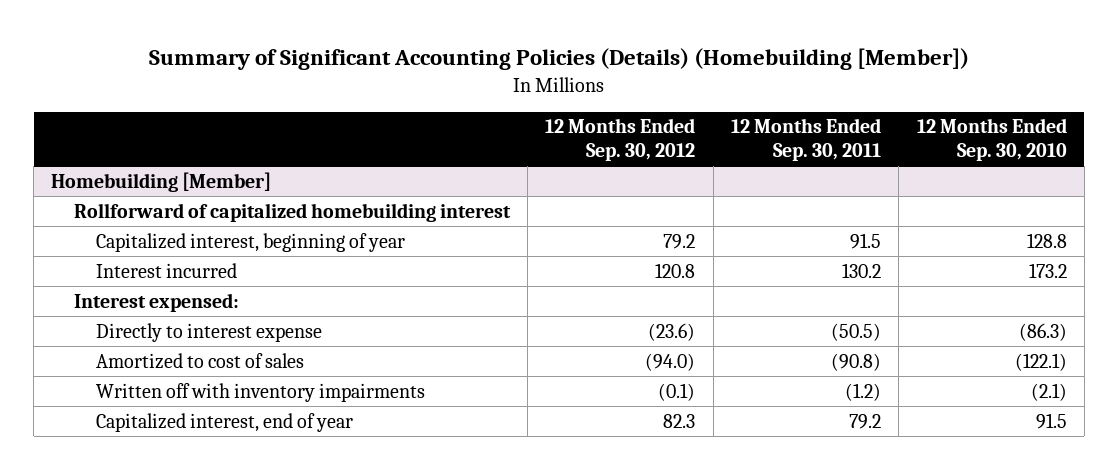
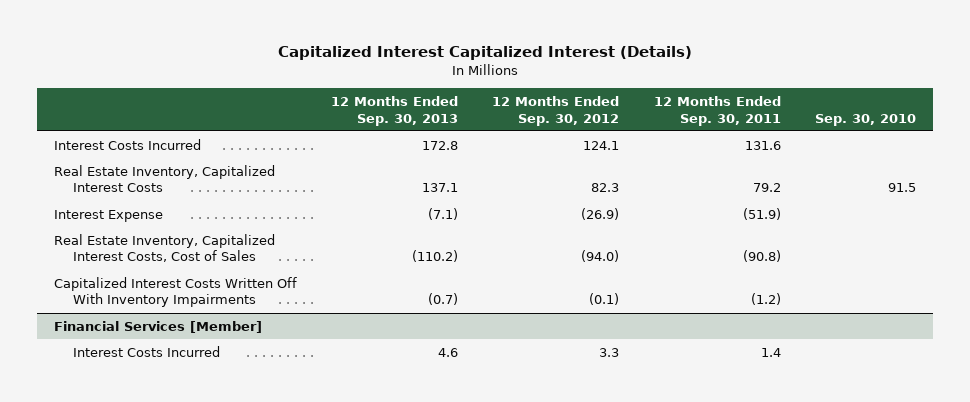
- Summary of Significant Accounting Policies (Details) (Homebuilding [Member])
+ Capitalized Interest Capitalized Interest (Details)
- | 12 Months Ended Sep. 30, 2012 | 12 Months Ended Sep. 30, 2011 | 12 Months Ended Sep. 30, 2010
+ | 12 Months Ended Sep. 30, 2013 | 12 Months Ended Sep. 30, 2012 | 12 Months Ended Sep. 30, 2011 | Sep. 30, 2010
- Homebuilding [Member]
- Rollforward of capitalized homebuilding interest
- Capitalized interest, beginning of year | 79.2 | 91.5 | 128.8
- Interest incurred | 120.8 | 130.2 | 173.2
- Interest expensed:
- Directly to interest expense | (23.6) | (50.5) | (86.3)
- Amortized to cost of sales | (94.0) | (90.8) | (122.1)
- Written off with inventory impairments | (0.1) | (1.2) | (2.1)
- Capitalized interest, end of year | 82.3 | 79.2 | 91.5
+ Interest Costs Incurred | 172.8 | 124.1 | 131.6 |
+ Real Estate Inventory, Capitalized Interest Costs | 137.1 | 82.3 | 79.2 | 91.5
+ Interest Expense | (7.1) | (26.9) | (51.9) |
+ Real Estate Inventory, Capitalized Interest Costs, Cost of Sales | (110.2) | (94.0) | (90.8) |
+ Capitalized Interest Costs Written Off With Inventory Impairments | (0.7) | (0.1) | (1.2) |
+ Financial Services [Member]
+ Interest Costs Incurred | 4.6 | 3.3 | 1.4 |

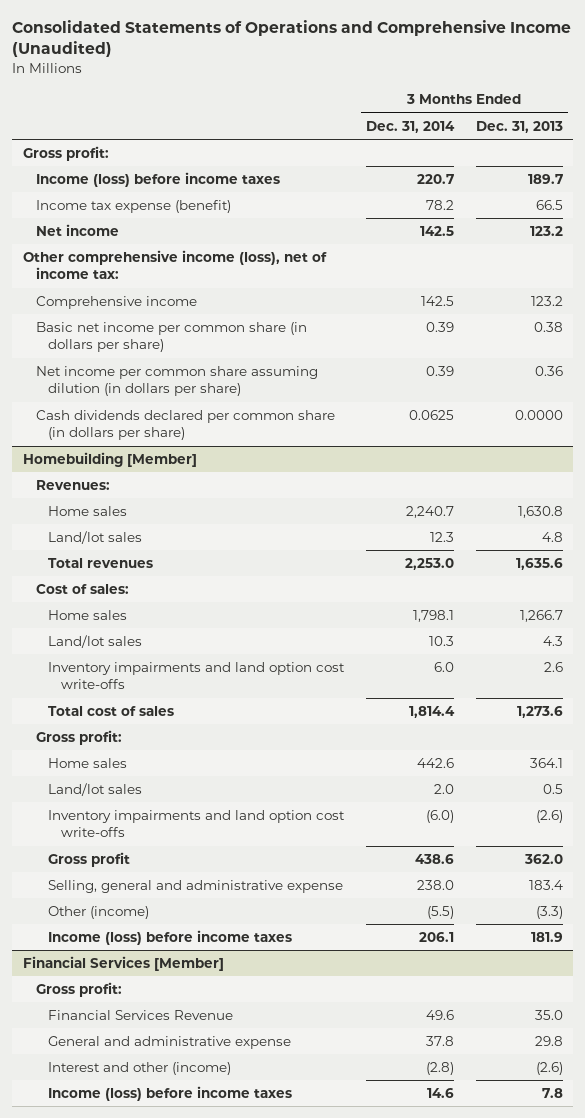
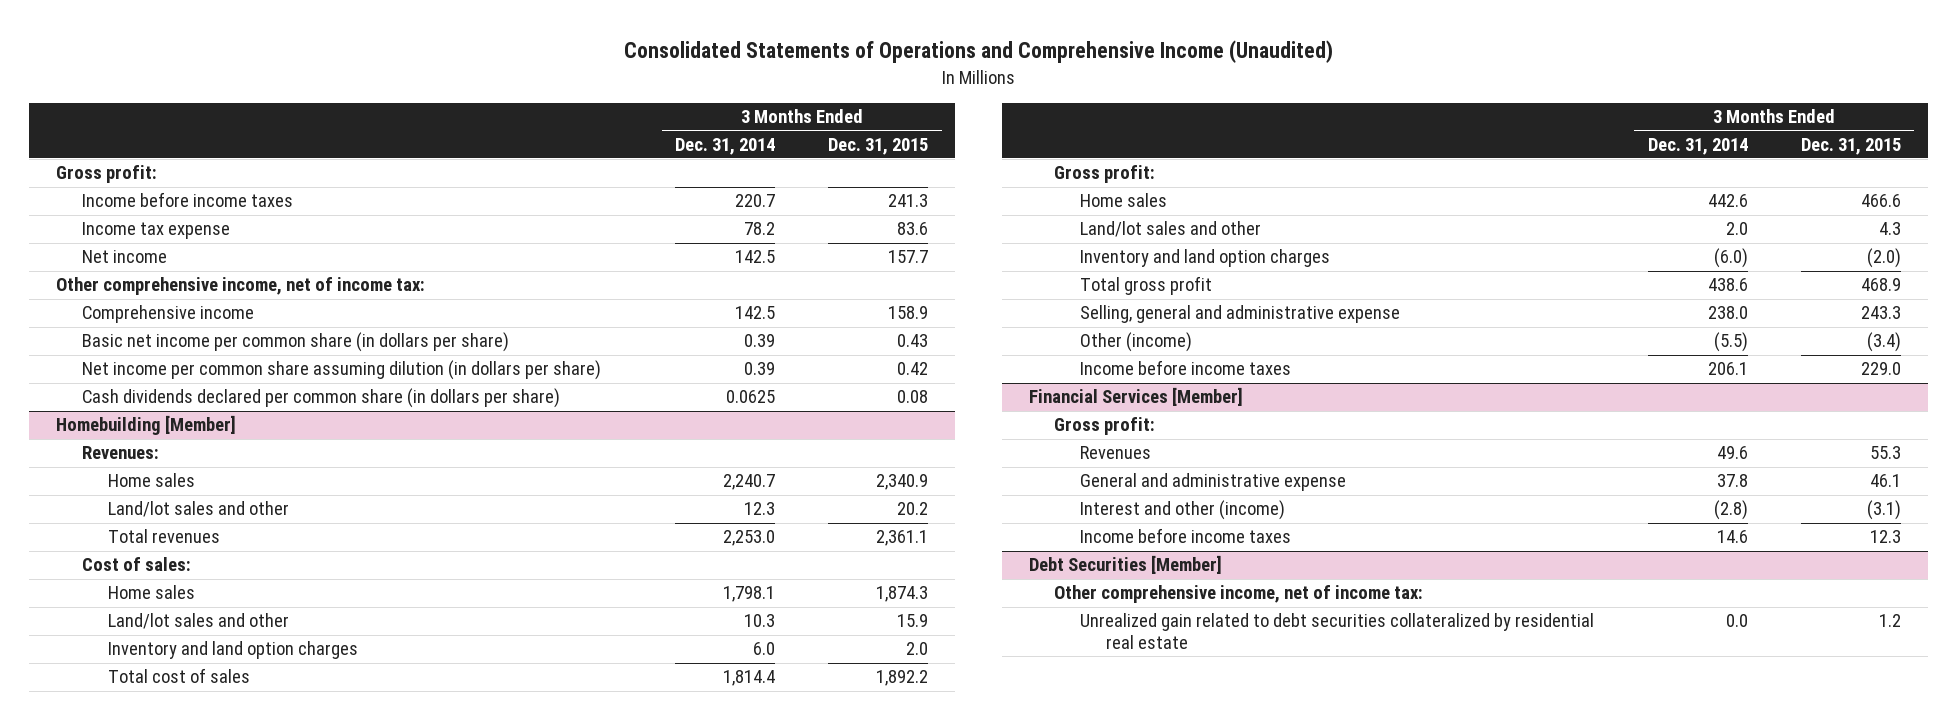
- | 3 Months Ended Dec. 31, 2014 | 3 Months Ended Dec. 31, 2013
+ | 3 Months Ended Dec. 31, 2014 | 3 Months Ended Dec. 31, 2015
- Income (loss) before income taxes | 220.7 | 189.7
- Income tax expense (benefit) | 78.2 | 66.5
+ Income before income taxes | 220.7 | 241.3
+ Income tax expense | 78.2 | 83.6
- Other comprehensive income (loss), net of income tax:
+ Other comprehensive income, net of income tax:
@ Homebuilding [Member]
- Land/lot sales | 12.3 | 4.8
+ Land/lot sales and other | 12.3 | 20.2
- Land/lot sales | 10.3 | 4.3
- Inventory impairments and land option cost write-offs | 6.0 | 2.6
+ Land/lot sales and other | 10.3 | 15.9
+ Inventory and land option charges | 6.0 | 2.0
- Land/lot sales | 2.0 | 0.5
- Inventory impairments and land option cost write-offs | (6.0) | (2.6)
- Gross profit | 438.6 | 362.0
+ Land/lot sales and other | 2.0 | 4.3
+ Inventory and land option charges | (6.0) | (2.0)
+ Total gross profit | 438.6 | 468.9
- Income (loss) before income taxes | 206.1 | 181.9
+ Income before income taxes | 206.1 | 229.0
@ Financial Services [Member]
- Financial Services Revenue | 49.6 | 35.0
+ Revenues | 49.6 | 55.3
- Income (loss) before income taxes | 14.6 | 7.8
+ Income before income taxes | 14.6 | 12.3
+ Debt Securities [Member]
+ Other comprehensive income, net of income tax:
+ Unrealized gain related to debt securities collateralized by residential real estate | 0.0 | 1.2

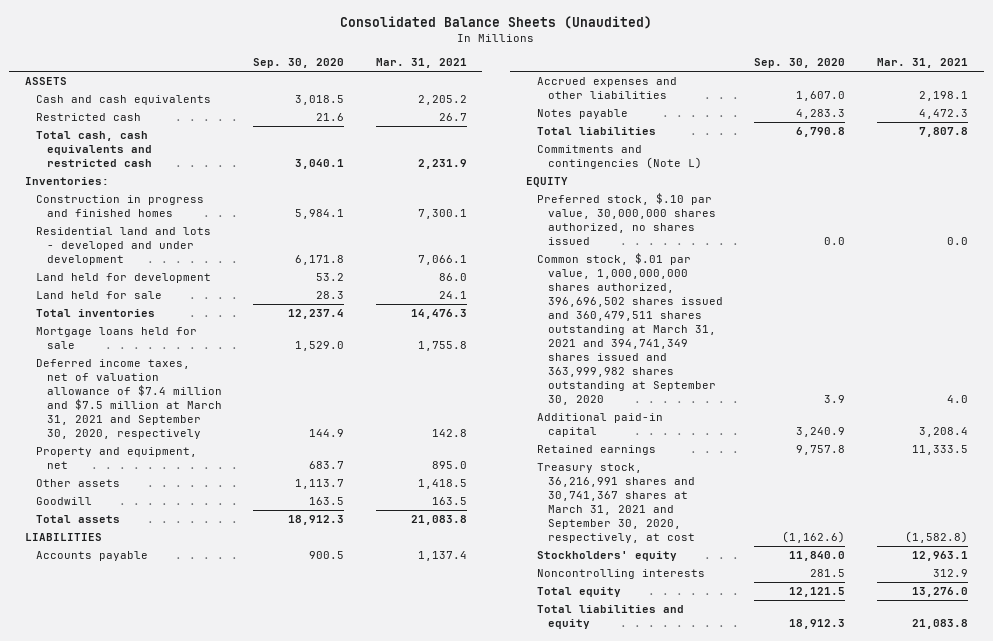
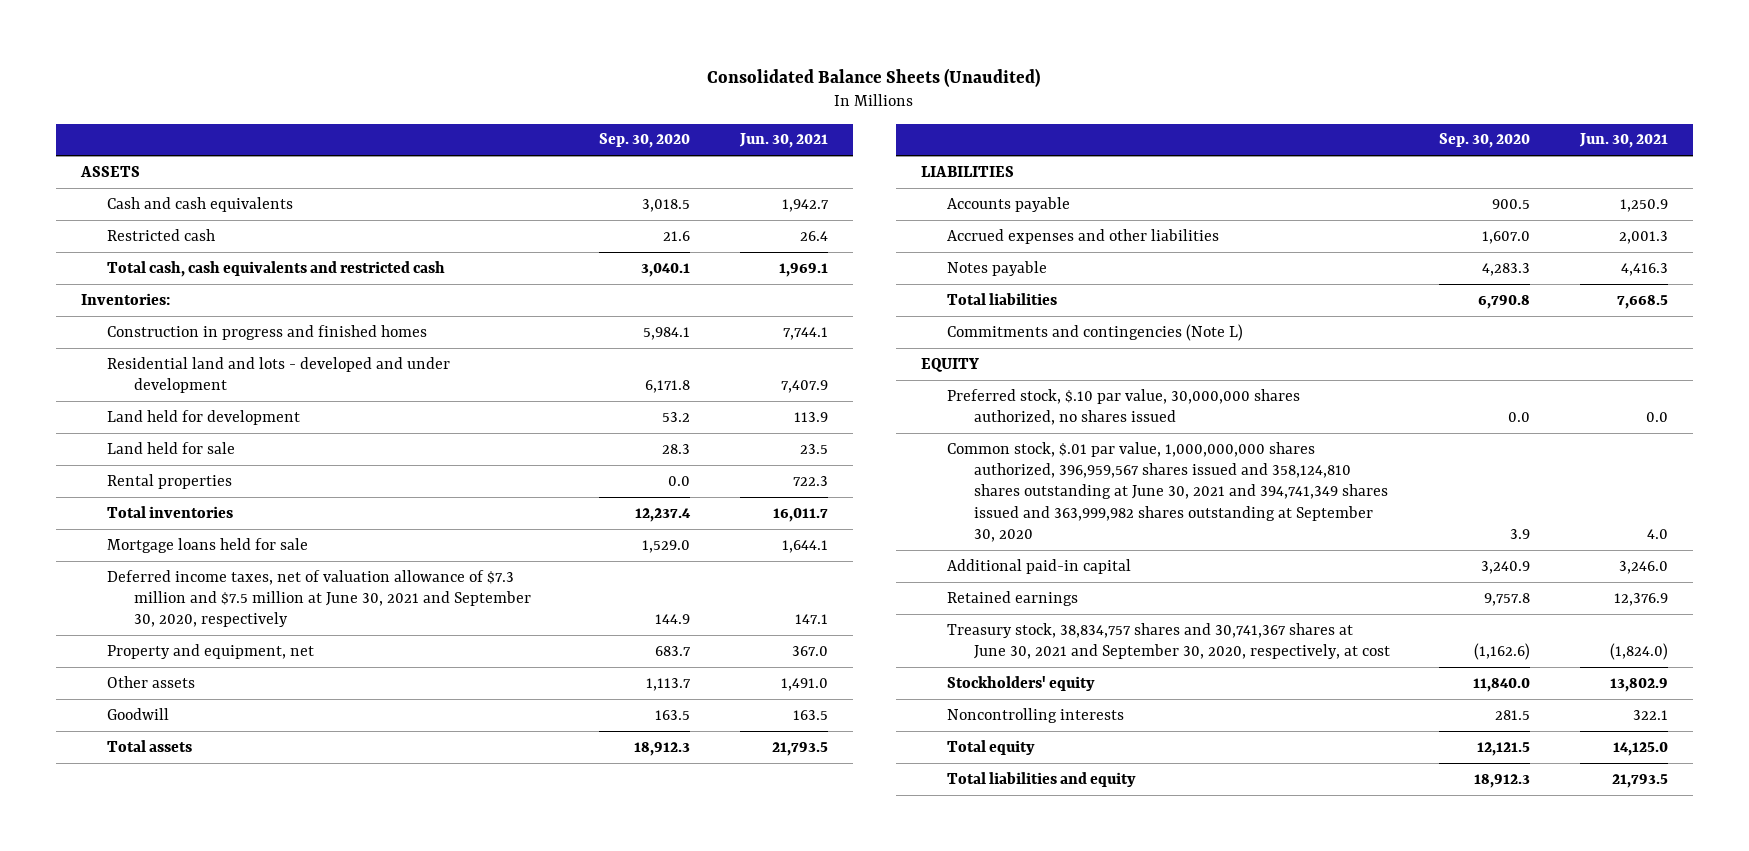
- | Sep. 30, 2020 | Mar. 31, 2021
+ | Sep. 30, 2020 | Jun. 30, 2021
+ Rental properties | 0.0 | 722.3
- Deferred income taxes, net of valuation allowance of $7.4 million and $7.5 million at March 31, 2021 and September 30, 2020, respectively | 144.9 | 142.8
+ Deferred income taxes, net of valuation allowance of $7.3 million and $7.5 million at June 30, 2021 and September 30, 2020, respectively | 144.9 | 147.1
- Common stock, $.01 par value, 1,000,000,000 shares authorized, 396,696,502 shares issued and 360,479,511 shares outstanding at March 31, 2021 and 394,741,349 shares issued and 363,999,982 shares outstanding at September 30, 2020 | 3.9 | 4.0
+ Common stock, $.01 par value, 1,000,000,000 shares authorized, 396,959,567 shares issued and 358,124,810 shares outstanding at June 30, 2021 and 394,741,349 shares issued and 363,999,982 shares outstanding at September 30, 2020 | 3.9 | 4.0
- Treasury stock, 36,216,991 shares and 30,741,367 shares at March 31, 2021 and September 30, 2020, respectively, at cost | (1,162.6) | (1,582.8)
+ Treasury stock, 38,834,757 shares and 30,741,367 shares at June 30, 2021 and September 30, 2020, respectively, at cost | (1,162.6) | (1,824.0)

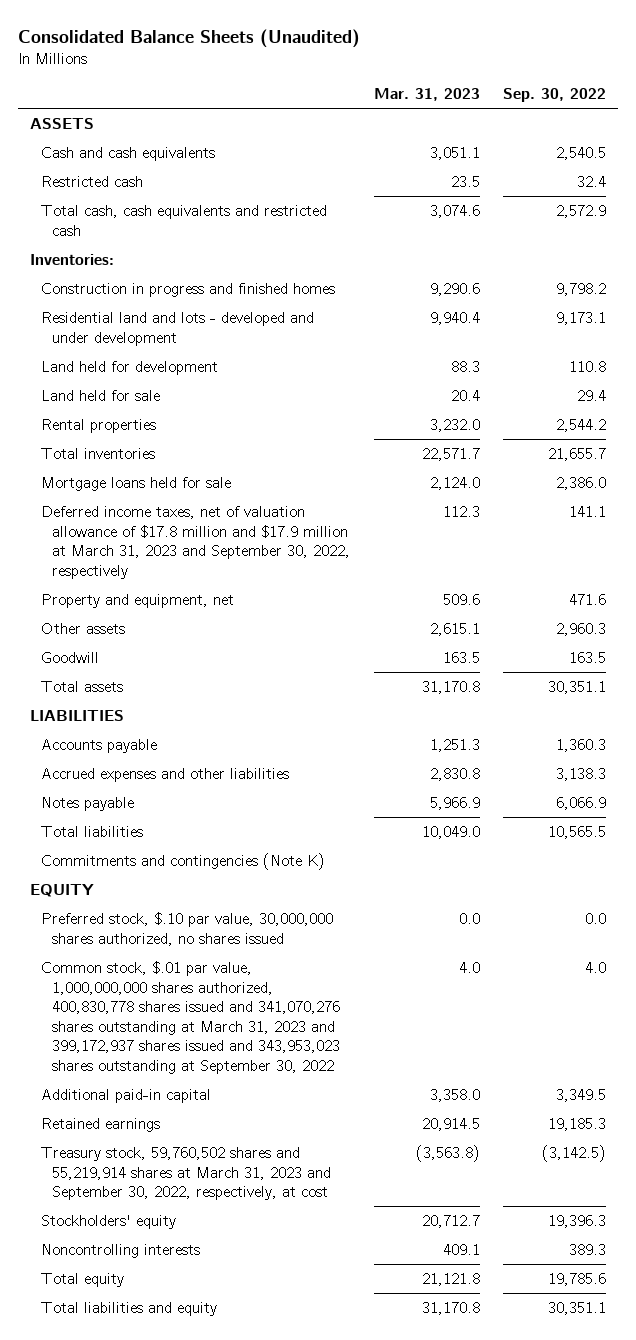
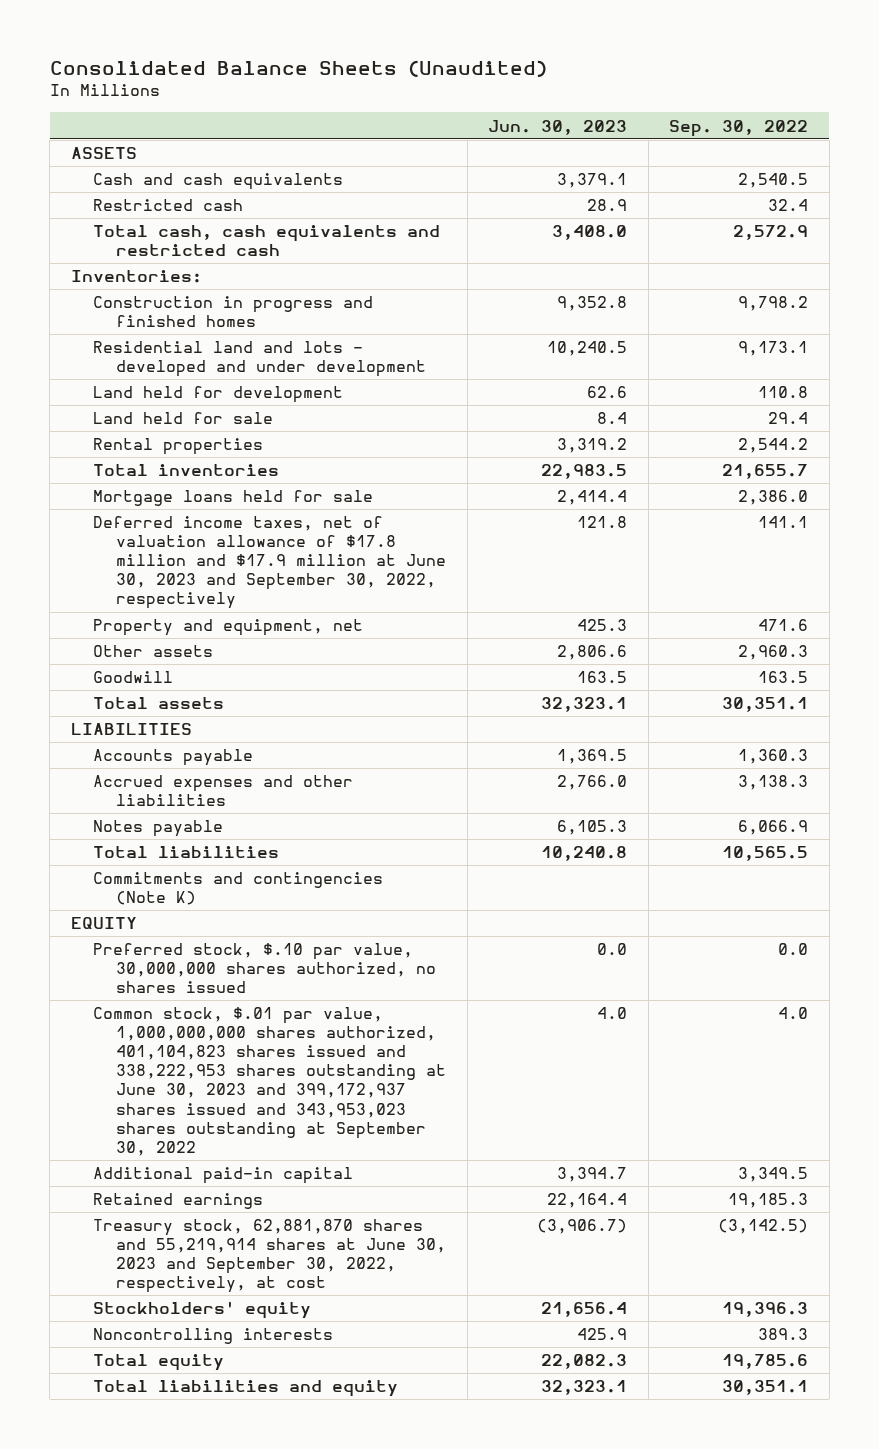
- | Mar. 31, 2023 | Sep. 30, 2022
+ | Jun. 30, 2023 | Sep. 30, 2022
- Deferred income taxes, net of valuation allowance of $17.8 million and $17.9 million at March 31, 2023 and September 30, 2022, respectively | 112.3 | 141.1
+ Deferred income taxes, net of valuation allowance of $17.8 million and $17.9 million at June 30, 2023 and September 30, 2022, respectively | 121.8 | 141.1
- Common stock, $.01 par value, 1,000,000,000 shares authorized, 400,830,778 shares issued and 341,070,276 shares outstanding at March 31, 2023 and 399,172,937 shares issued and 343,953,023 shares outstanding at September 30, 2022 | 4.0 | 4.0
+ Common stock, $.01 par value, 1,000,000,000 shares authorized, 401,104,823 shares issued and 338,222,953 shares outstanding at June 30, 2023 and 399,172,937 shares issued and 343,953,023 shares outstanding at September 30, 2022 | 4.0 | 4.0
- Treasury stock, 59,760,502 shares and 55,219,914 shares at March 31, 2023 and September 30, 2022, respectively, at cost | (3,563.8) | (3,142.5)
+ Treasury stock, 62,881,870 shares and 55,219,914 shares at June 30, 2023 and September 30, 2022, respectively, at cost | (3,906.7) | (3,142.5)

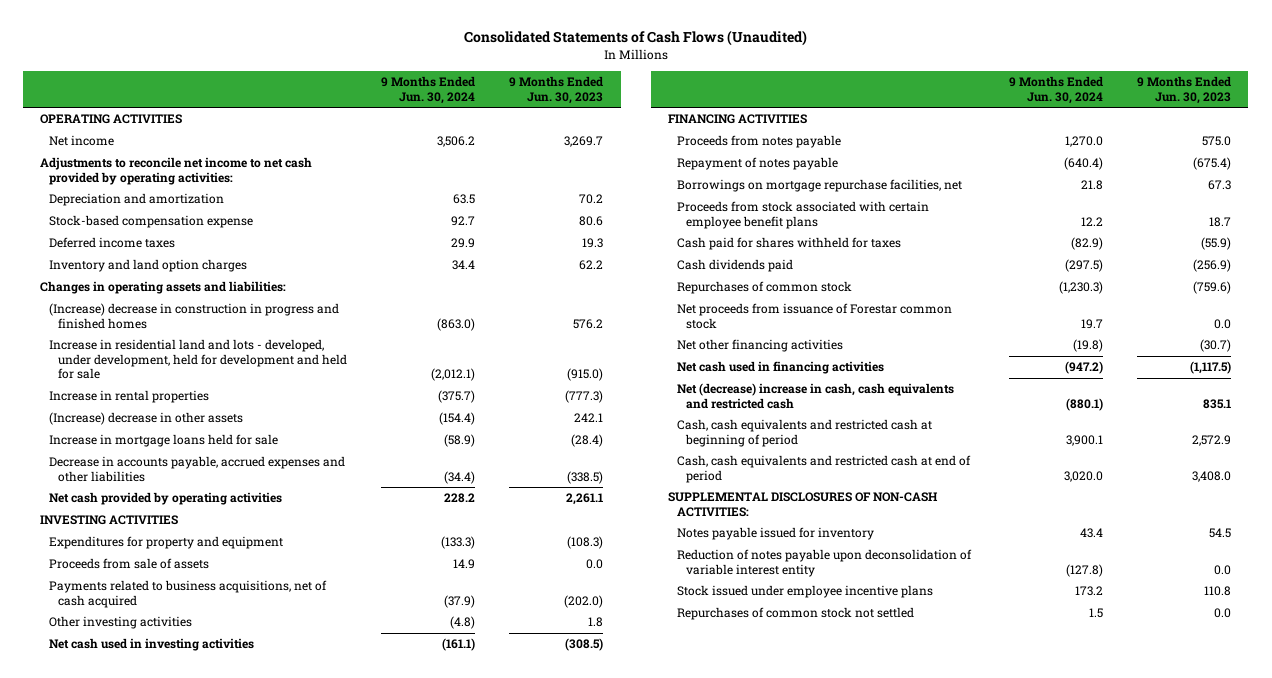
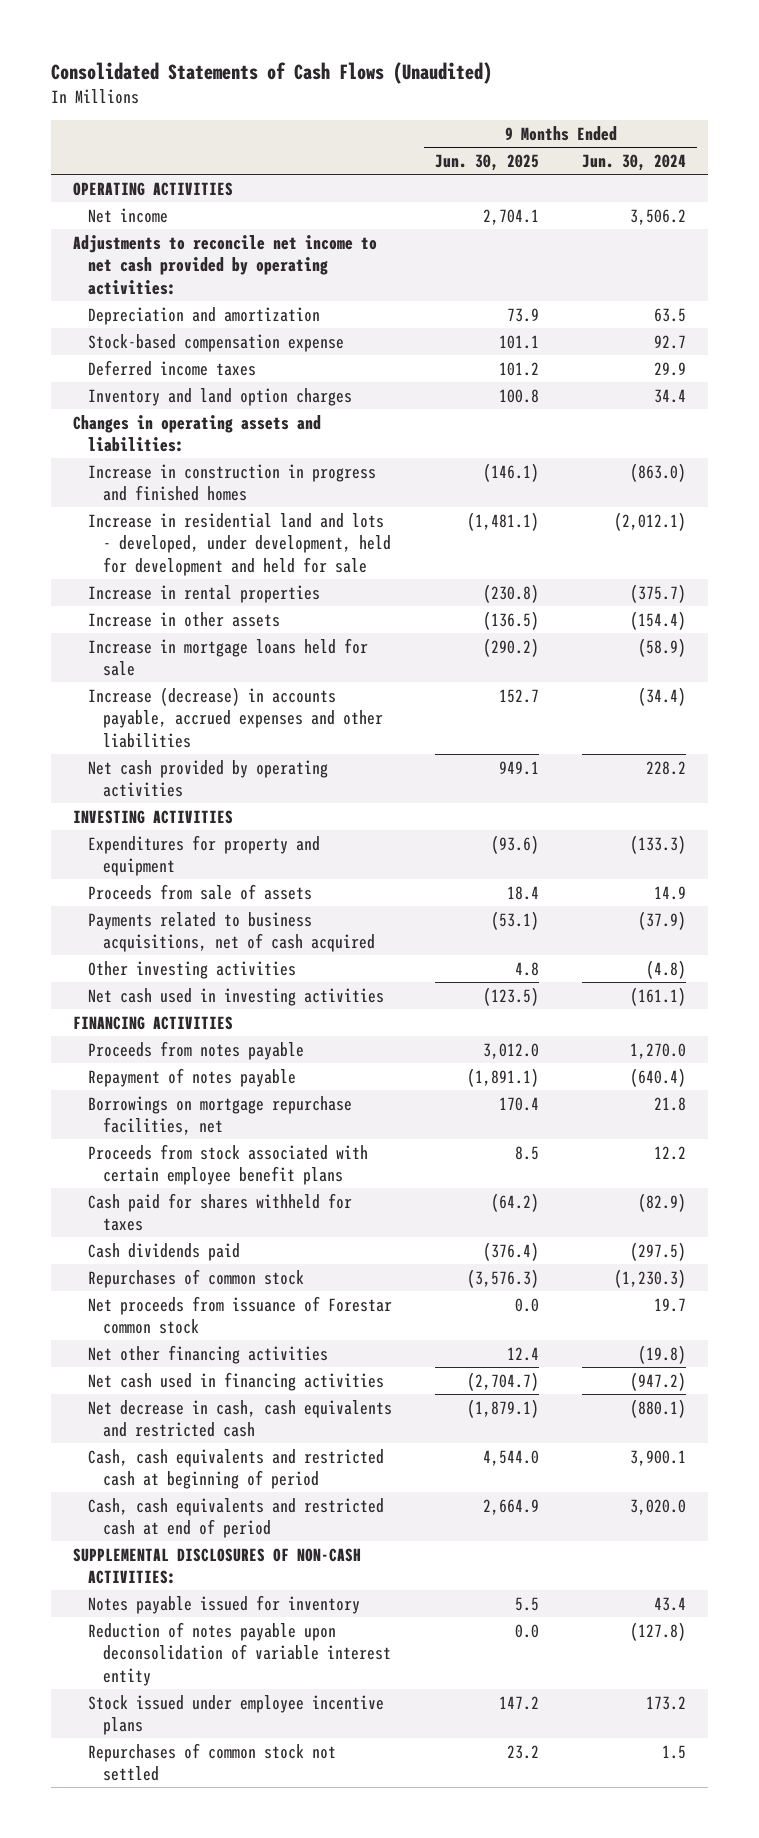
- | 9 Months Ended Jun. 30, 2024 | 9 Months Ended Jun. 30, 2023
+ | 9 Months Ended Jun. 30, 2025 | 9 Months Ended Jun. 30, 2024
- (Increase) decrease in construction in progress and finished homes | (863.0) | 576.2
+ Increase in construction in progress and finished homes | (146.1) | (863.0)
- (Increase) decrease in other assets | (154.4) | 242.1
+ Increase in other assets | (136.5) | (154.4)
- Decrease in accounts payable, accrued expenses and other liabilities | (34.4) | (338.5)
+ Increase (decrease) in accounts payable, accrued expenses and other liabilities | 152.7 | (34.4)
- Net (decrease) increase in cash, cash equivalents and restricted cash | (880.1) | 835.1
+ Net decrease in cash, cash equivalents and restricted cash | (1,879.1) | (880.1)

